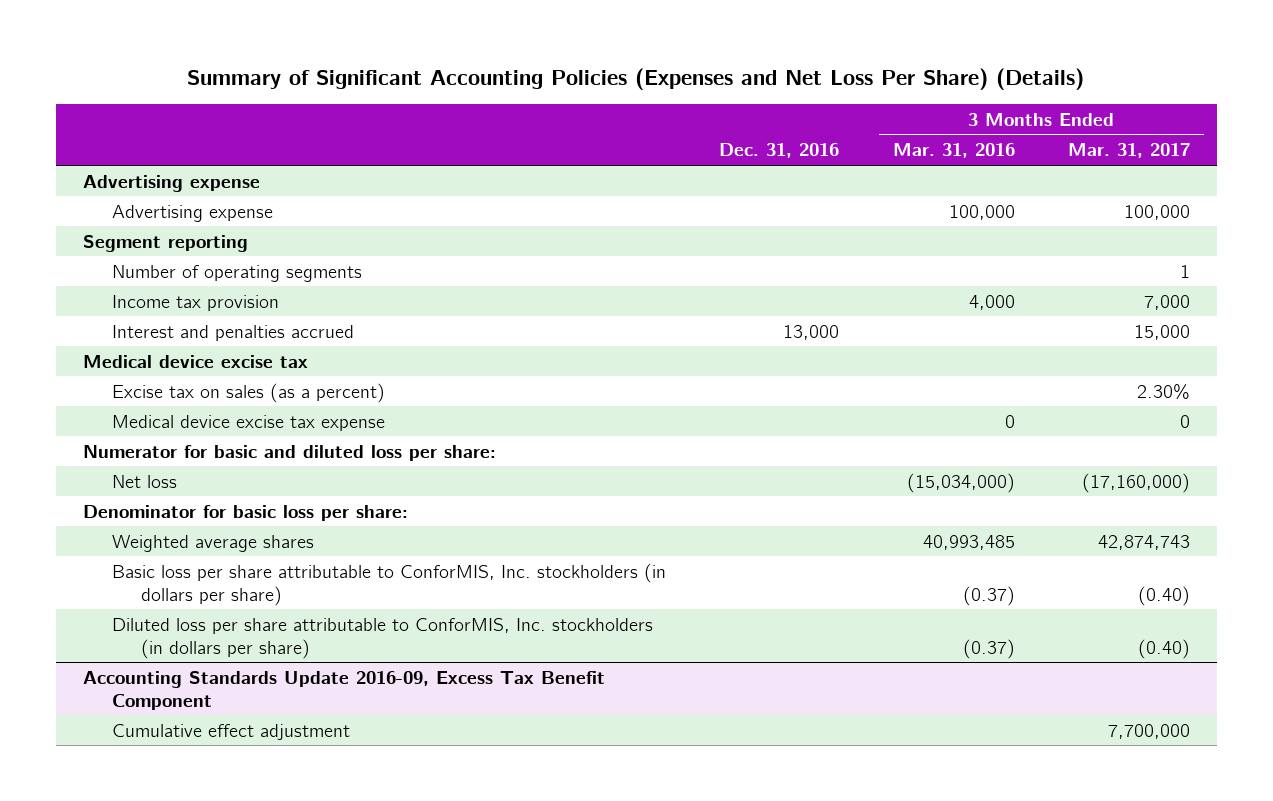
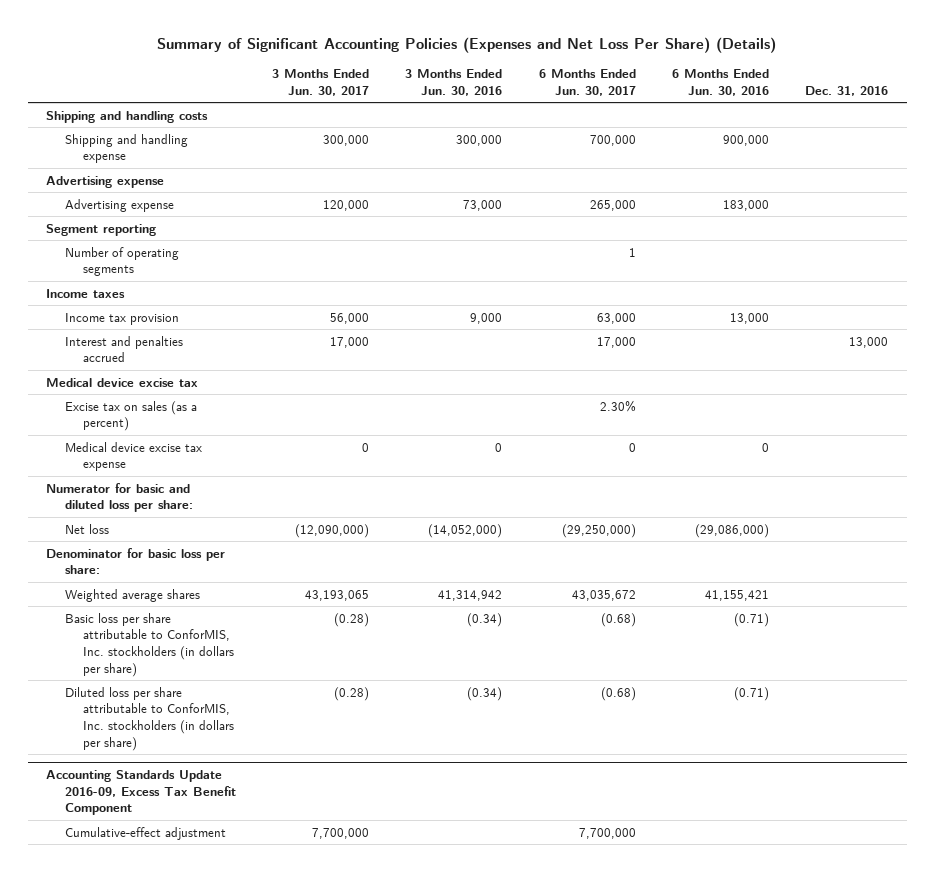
- | Dec. 31, 2016 | 3 Months Ended Mar. 31, 2016 | 3 Months Ended Mar. 31, 2017
+ | 3 Months Ended Jun. 30, 2017 | 3 Months Ended Jun. 30, 2016 | 6 Months Ended Jun. 30, 2017 | 6 Months Ended Jun. 30, 2016 | Dec. 31, 2016
+ Shipping and handling costs
+ Shipping and handling expense | 300,000 | 300,000 | 700,000 | 900,000 |
+ Income taxes
@ Accounting Standards Update 2016-09, Excess Tax Benefit Component
- Cumulative effect adjustment | | | 7,700,000
+ Cumulative-effect adjustment | 7,700,000 | | 7,700,000 | |

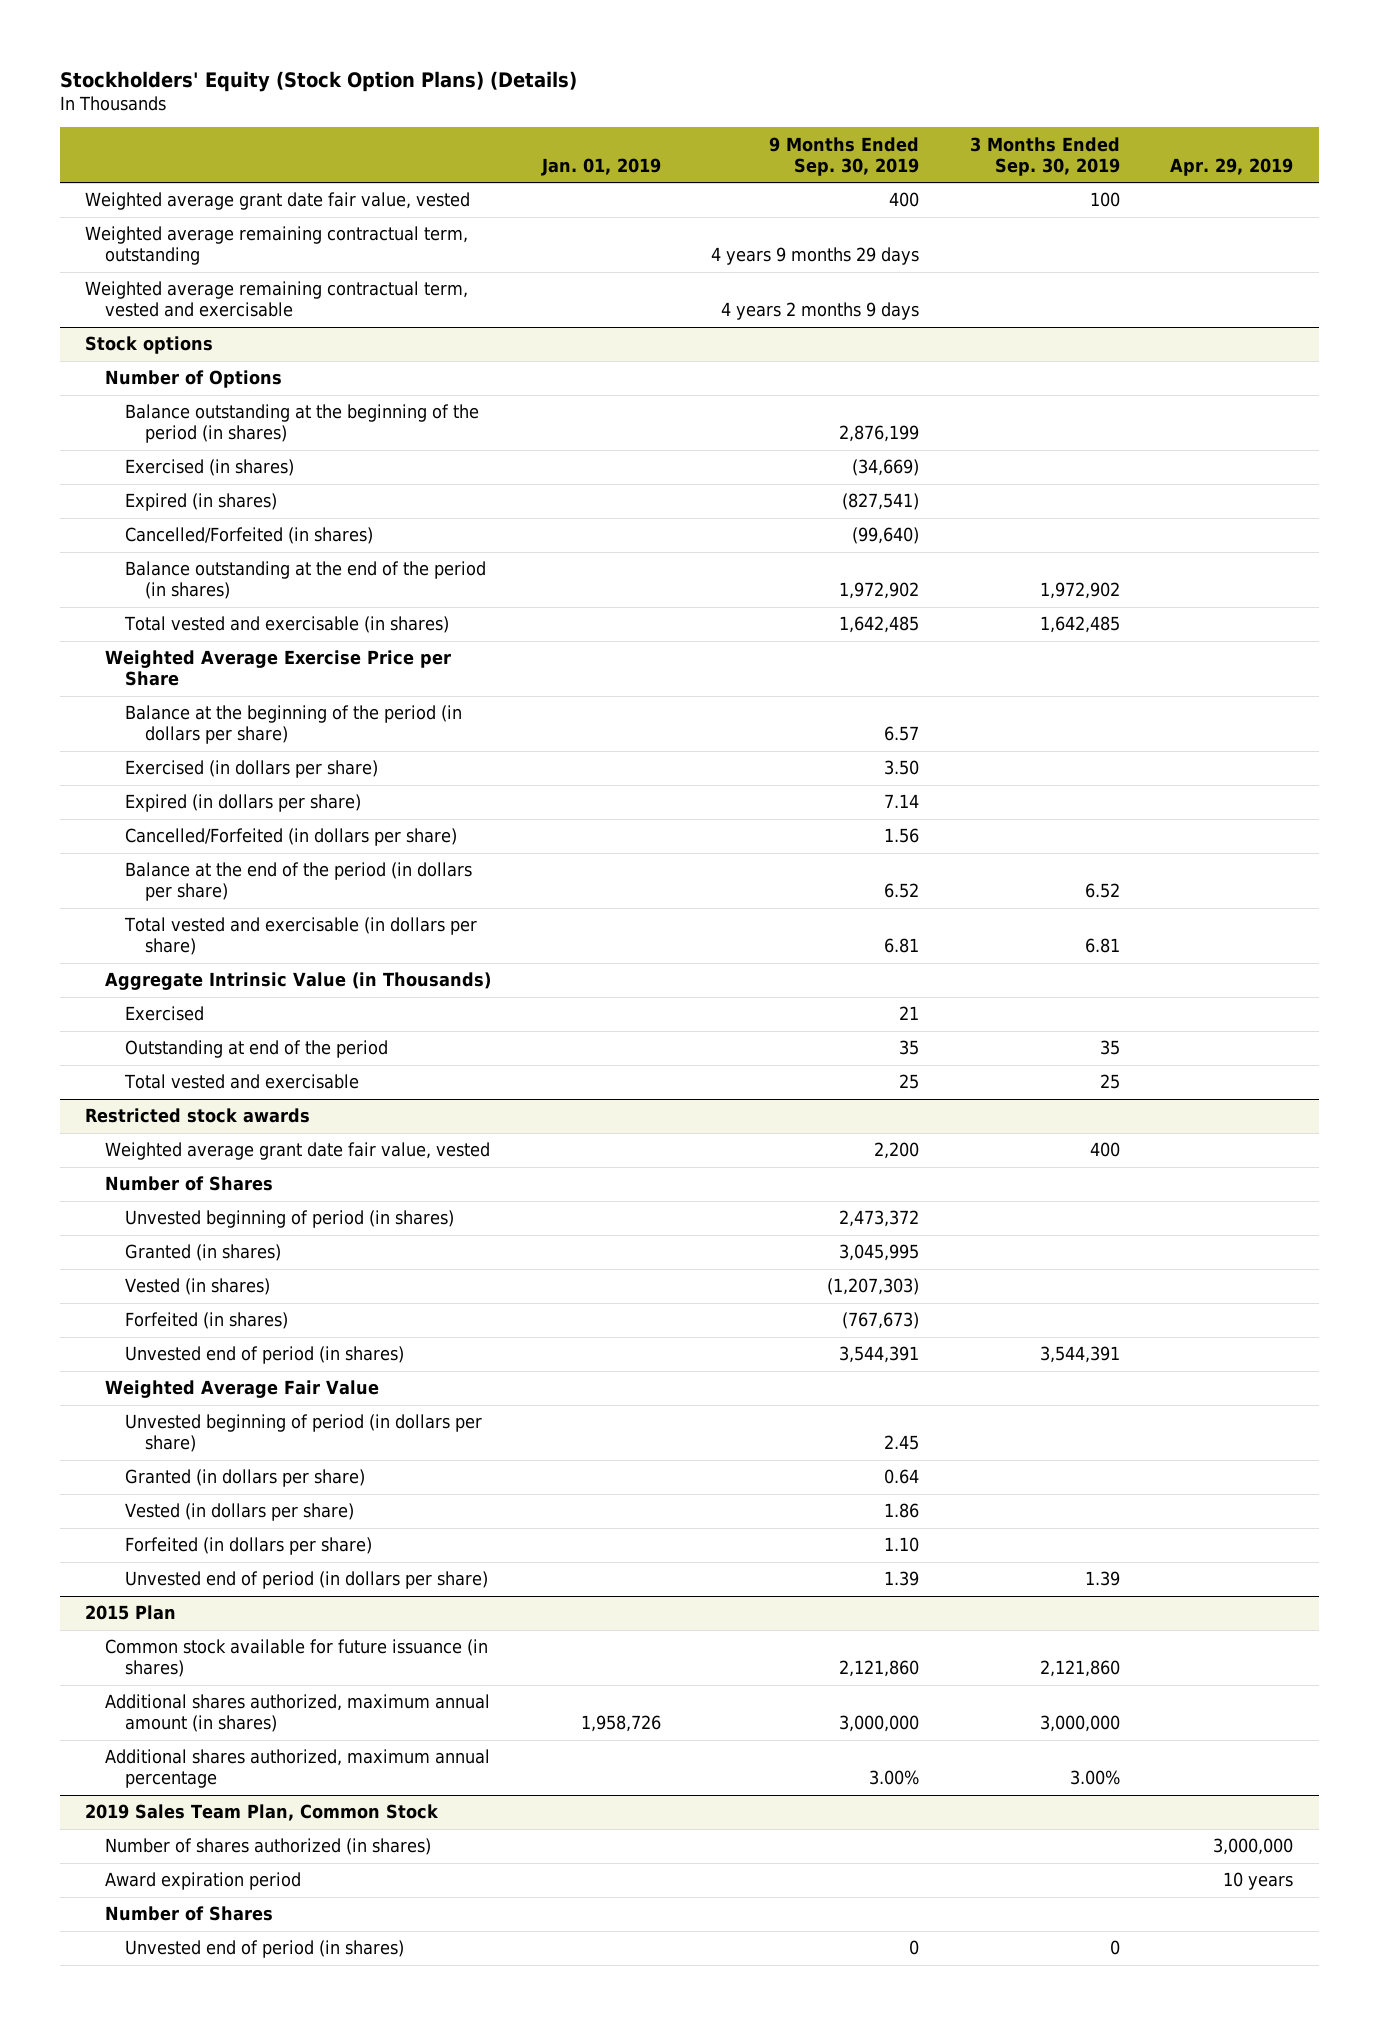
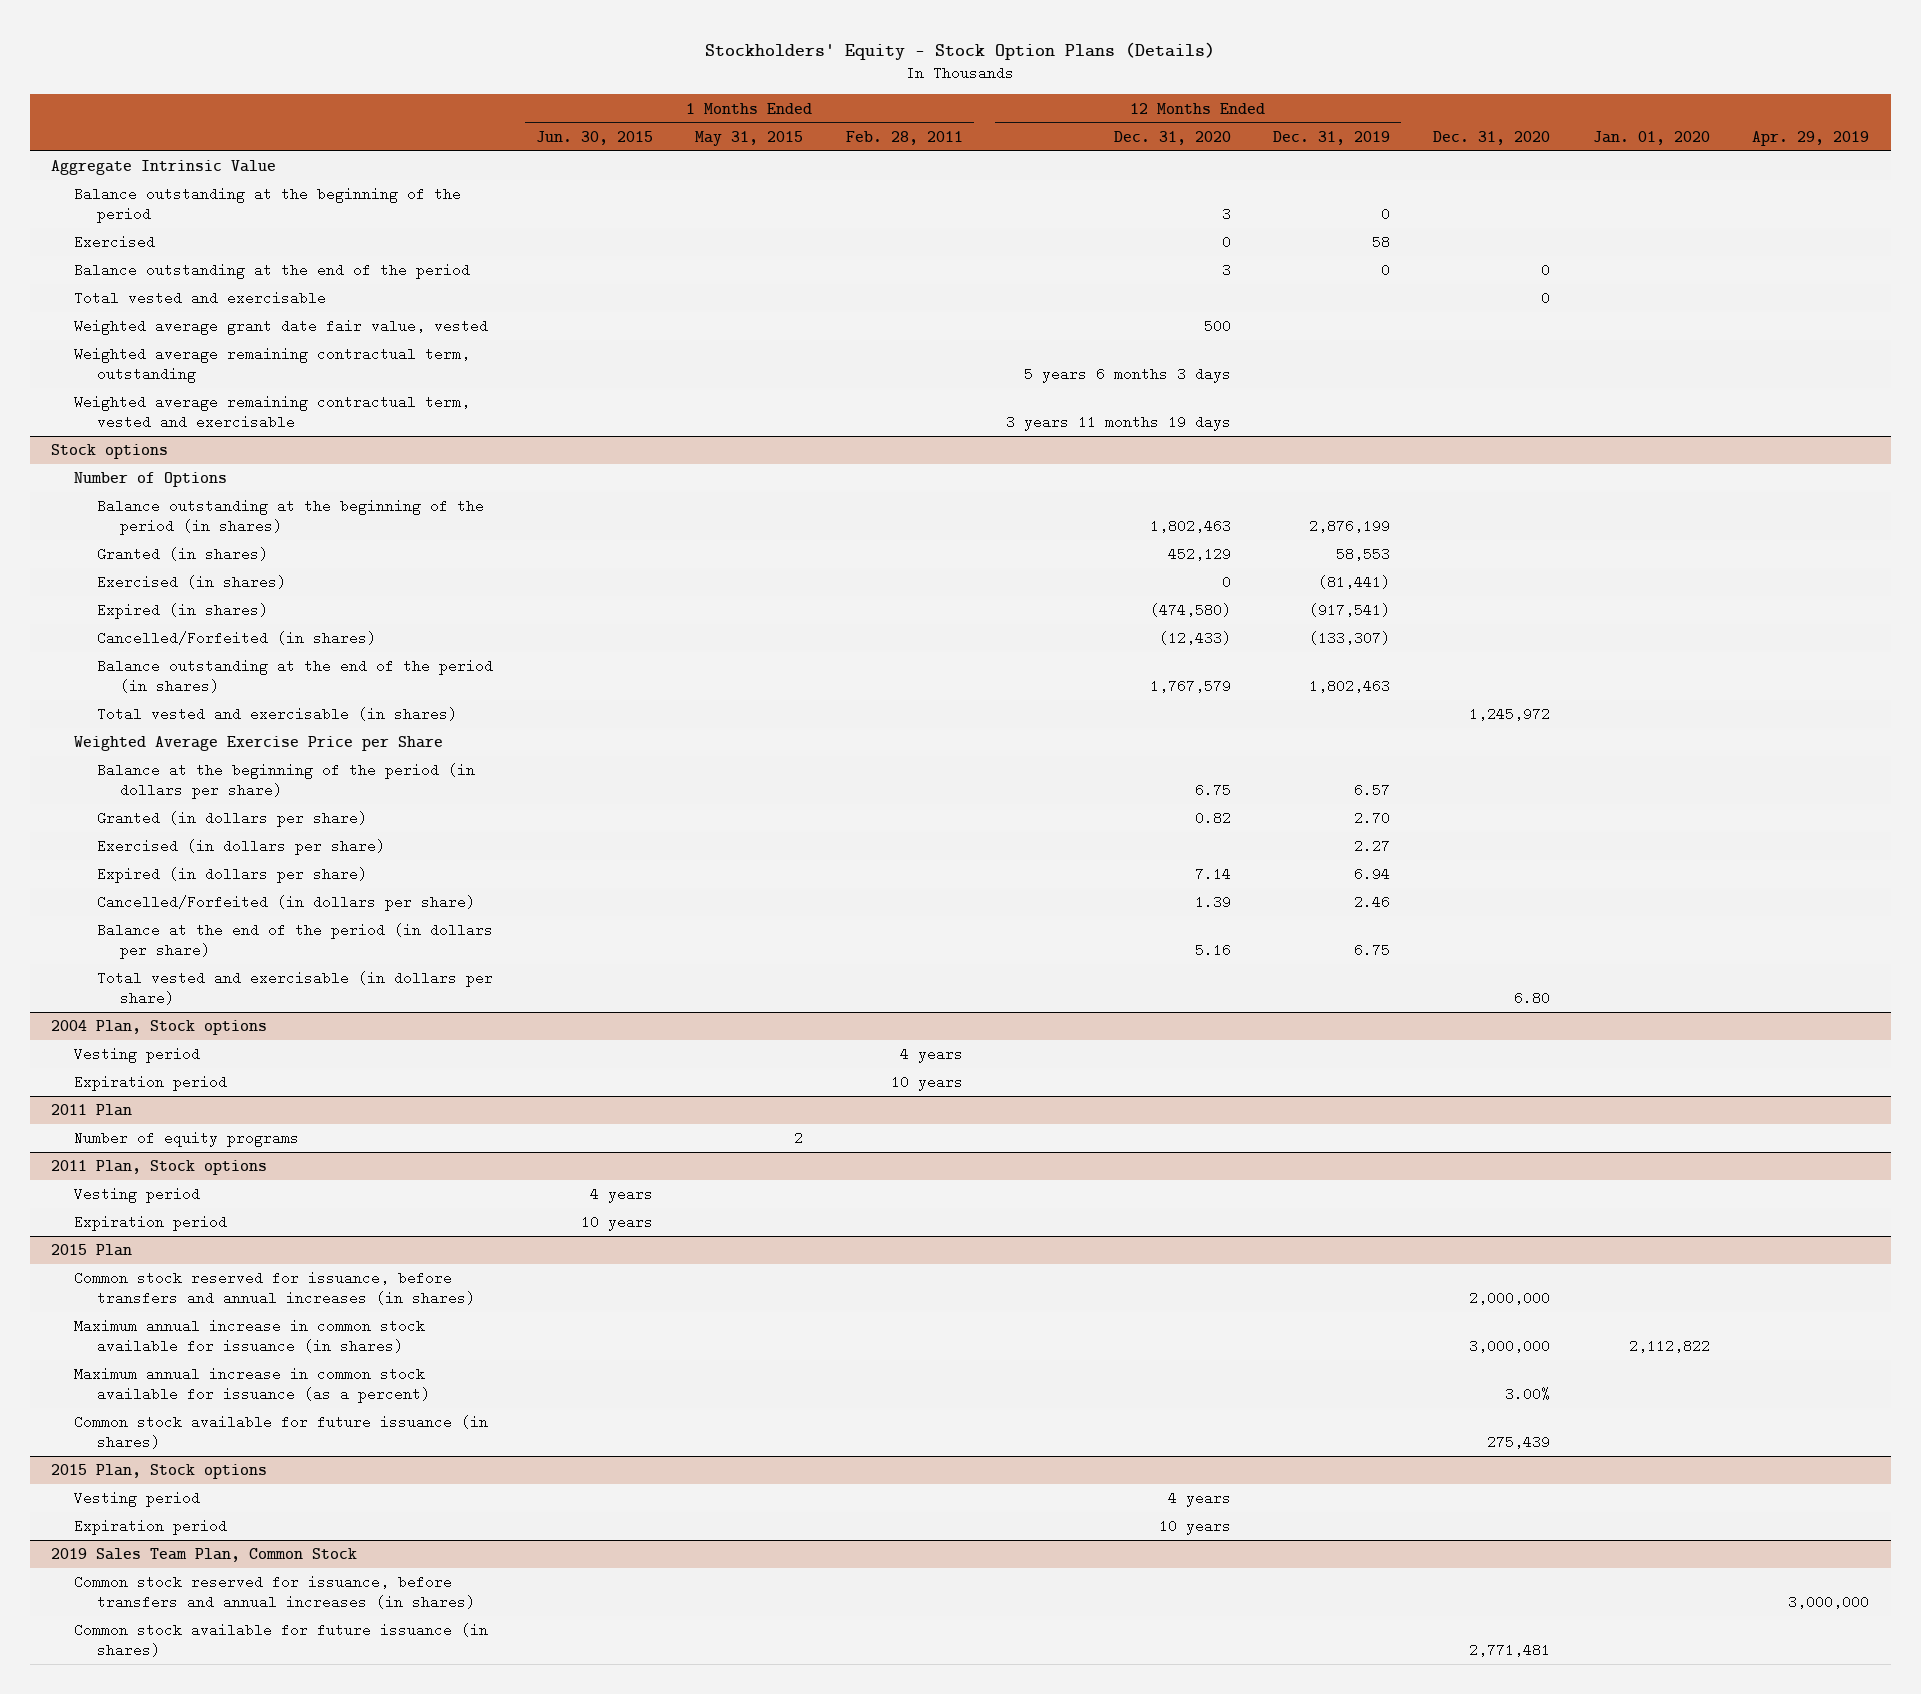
- Stockholders' Equity (Stock Option Plans) (Details)
+ Stockholders' Equity - Stock Option Plans (Details)
- | Jan. 01, 2019 | 9 Months Ended Sep. 30, 2019 | 3 Months Ended Sep. 30, 2019 | Apr. 29, 2019
+ | 1 Months Ended Jun. 30, 2015 | 1 Months Ended May 31, 2015 | 1 Months Ended Feb. 28, 2011 | 12 Months Ended Dec. 31, 2020 | 12 Months Ended Dec. 31, 2019 | Dec. 31, 2020 | Jan. 01, 2020 | Apr. 29, 2019
+ Aggregate Intrinsic Value
+ Balance outstanding at the beginning of the period | | | | 3 | 0 | | |
+ Exercised | | | | 0 | 58 | | |
+ Balance outstanding at the end of the period | | | | 3 | 0 | 0 | |
+ Total vested and exercisable | | | | | | 0 | |
@ Stock options
+ Granted (in shares) | | | | 452,129 | 58,553 | | |
+ Granted (in dollars per share) | | | | 0.82 | 2.70 | | |
- Aggregate Intrinsic Value (in Thousands)
- Exercised | | 21 | |
- Outstanding at end of the period | | 35 | 35 |
- Total vested and exercisable | | 25 | 25 |
- Restricted stock awards
- Weighted average grant date fair value, vested | | 2,200 | 400 |
- Number of Shares
- Unvested beginning of period (in shares) | | 2,473,372 | |
- Granted (in shares) | | 3,045,995 | |
- Vested (in shares) | | (1,207,303) | |
- Forfeited (in shares) | | (767,673) | |
- Unvested end of period (in shares) | | 3,544,391 | 3,544,391 |
- Weighted Average Fair Value
- Unvested beginning of period (in dollars per share) | | 2.45 | |
- Granted (in dollars per share) | | 0.64 | |
- Vested (in dollars per share) | | 1.86 | |
- Forfeited (in dollars per share) | | 1.10 | |
- Unvested end of period (in dollars per share) | | 1.39 | 1.39 |
+ 2004 Plan, Stock options
+ Vesting period | | | 4 years | | | | |
+ Expiration period | | | 10 years | | | | |
+ 2011 Plan
+ Number of equity programs | | 2 | | | | | |
+ 2011 Plan, Stock options
+ Vesting period | 4 years | | | | | | |
+ Expiration period | 10 years | | | | | | |
@ 2015 Plan
+ Common stock reserved for issuance, before transfers and annual increases (in shares) | | | | | | 2,000,000 | |
+ Maximum annual increase in common stock available for issuance (in shares) | | | | | | 3,000,000 | 2,112,822 |
+ Maximum annual increase in common stock available for issuance (as a percent) | | | | | | 3.00% | |
- Additional shares authorized, maximum annual amount (in shares) | 1,958,726 | 3,000,000 | 3,000,000 |
- Additional shares authorized, maximum annual percentage | | 3.00% | 3.00% |
+ 2015 Plan, Stock options
+ Vesting period | | | | 4 years | | | |
+ Expiration period | | | | 10 years | | | |
@ 2019 Sales Team Plan, Common Stock
- Number of shares authorized (in shares) | | | | 3,000,000
- Award expiration period | | | | 10 years
- Number of Shares
- Unvested end of period (in shares) | | 0 | 0 |
+ Common stock reserved for issuance, before transfers and annual increases (in shares) | | | | | | | | 3,000,000
+ Common stock available for future issuance (in shares) | | | | | | 2,771,481 | |

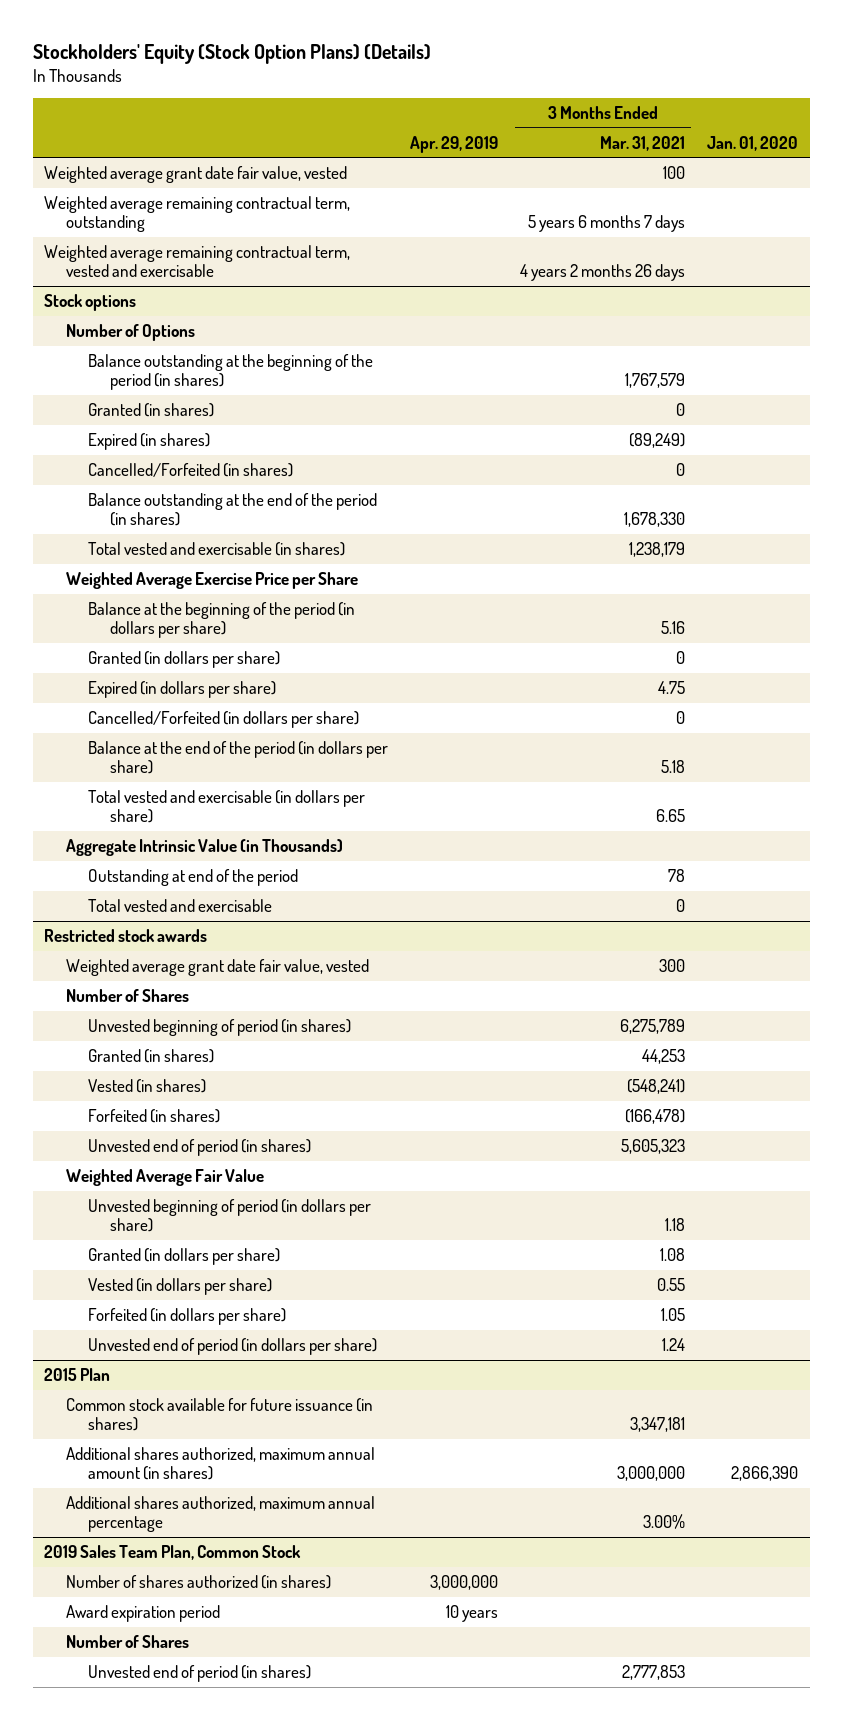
- Stockholders' Equity - Stock Option Plans (Details)
+ Stockholders' Equity (Stock Option Plans) (Details)
- | 1 Months Ended Jun. 30, 2015 | 1 Months Ended May 31, 2015 | 1 Months Ended Feb. 28, 2011 | 12 Months Ended Dec. 31, 2020 | 12 Months Ended Dec. 31, 2019 | Dec. 31, 2020 | Jan. 01, 2020 | Apr. 29, 2019
+ | Apr. 29, 2019 | 3 Months Ended Mar. 31, 2021 | Jan. 01, 2020
- Aggregate Intrinsic Value
- Balance outstanding at the beginning of the period | | | | 3 | 0 | | |
- Exercised | | | | 0 | 58 | | |
- Balance outstanding at the end of the period | | | | 3 | 0 | 0 | |
- Total vested and exercisable | | | | | | 0 | |
@ Stock options
- Exercised (in shares) | | | | 0 | (81,441) | | |
- Exercised (in dollars per share) | | | | | 2.27 | | |
- 2004 Plan, Stock options
- Vesting period | | | 4 years | | | | |
- Expiration period | | | 10 years | | | | |
- 2011 Plan
- Number of equity programs | | 2 | | | | | |
- 2011 Plan, Stock options
- Vesting period | 4 years | | | | | | |
- Expiration period | 10 years | | | | | | |
@ Stock options
+ Aggregate Intrinsic Value (in Thousands)
+ Outstanding at end of the period | | 78 |
+ Total vested and exercisable | | 0 |
+ Restricted stock awards
+ Weighted average grant date fair value, vested | | 300 |
+ Number of Shares
+ Unvested beginning of period (in shares) | | 6,275,789 |
+ Granted (in shares) | | 44,253 |
+ Vested (in shares) | | (548,241) |
+ Forfeited (in shares) | | (166,478) |
+ Unvested end of period (in shares) | | 5,605,323 |
+ Weighted Average Fair Value
+ Unvested beginning of period (in dollars per share) | | 1.18 |
+ Granted (in dollars per share) | | 1.08 |
+ Vested (in dollars per share) | | 0.55 |
+ Forfeited (in dollars per share) | | 1.05 |
+ Unvested end of period (in dollars per share) | | 1.24 |
@ 2015 Plan
- Common stock reserved for issuance, before transfers and annual increases (in shares) | | | | | | 2,000,000 | |
- Maximum annual increase in common stock available for issuance (in shares) | | | | | | 3,000,000 | 2,112,822 |
- Maximum annual increase in common stock available for issuance (as a percent) | | | | | | 3.00% | |
- 2015 Plan, Stock options
- Vesting period | | | | 4 years | | | |
- Expiration period | | | | 10 years | | | |
@ 2015 Plan
+ Additional shares authorized, maximum annual amount (in shares) | | 3,000,000 | 2,866,390
+ Additional shares authorized, maximum annual percentage | | 3.00% |
@ 2019 Sales Team Plan, Common Stock
- Common stock reserved for issuance, before transfers and annual increases (in shares) | | | | | | | | 3,000,000
- Common stock available for future issuance (in shares) | | | | | | 2,771,481 | |
+ Number of shares authorized (in shares) | 3,000,000 | |
+ Award expiration period | 10 years | |
+ Number of Shares
+ Unvested end of period (in shares) | | 2,777,853 |

